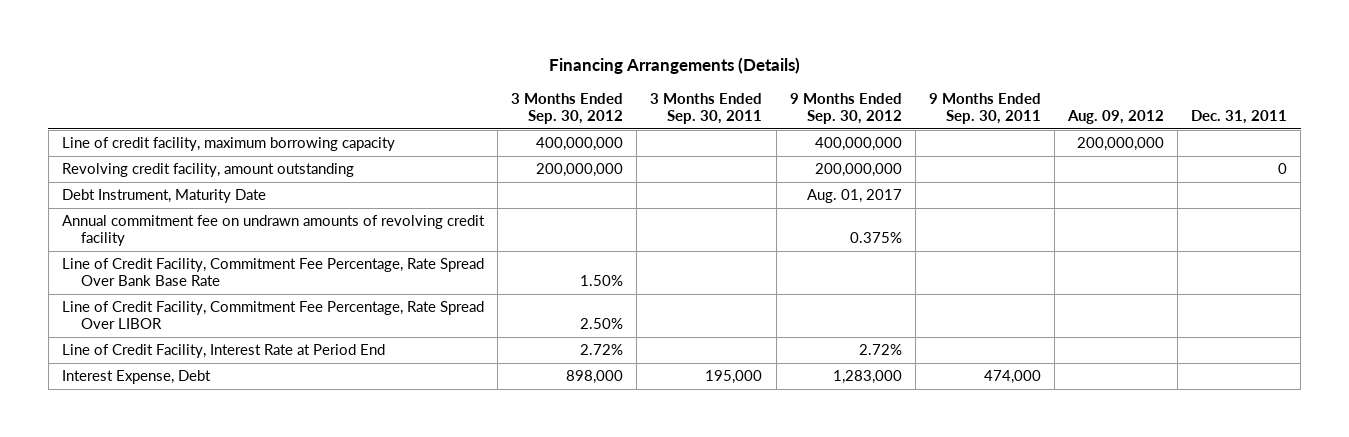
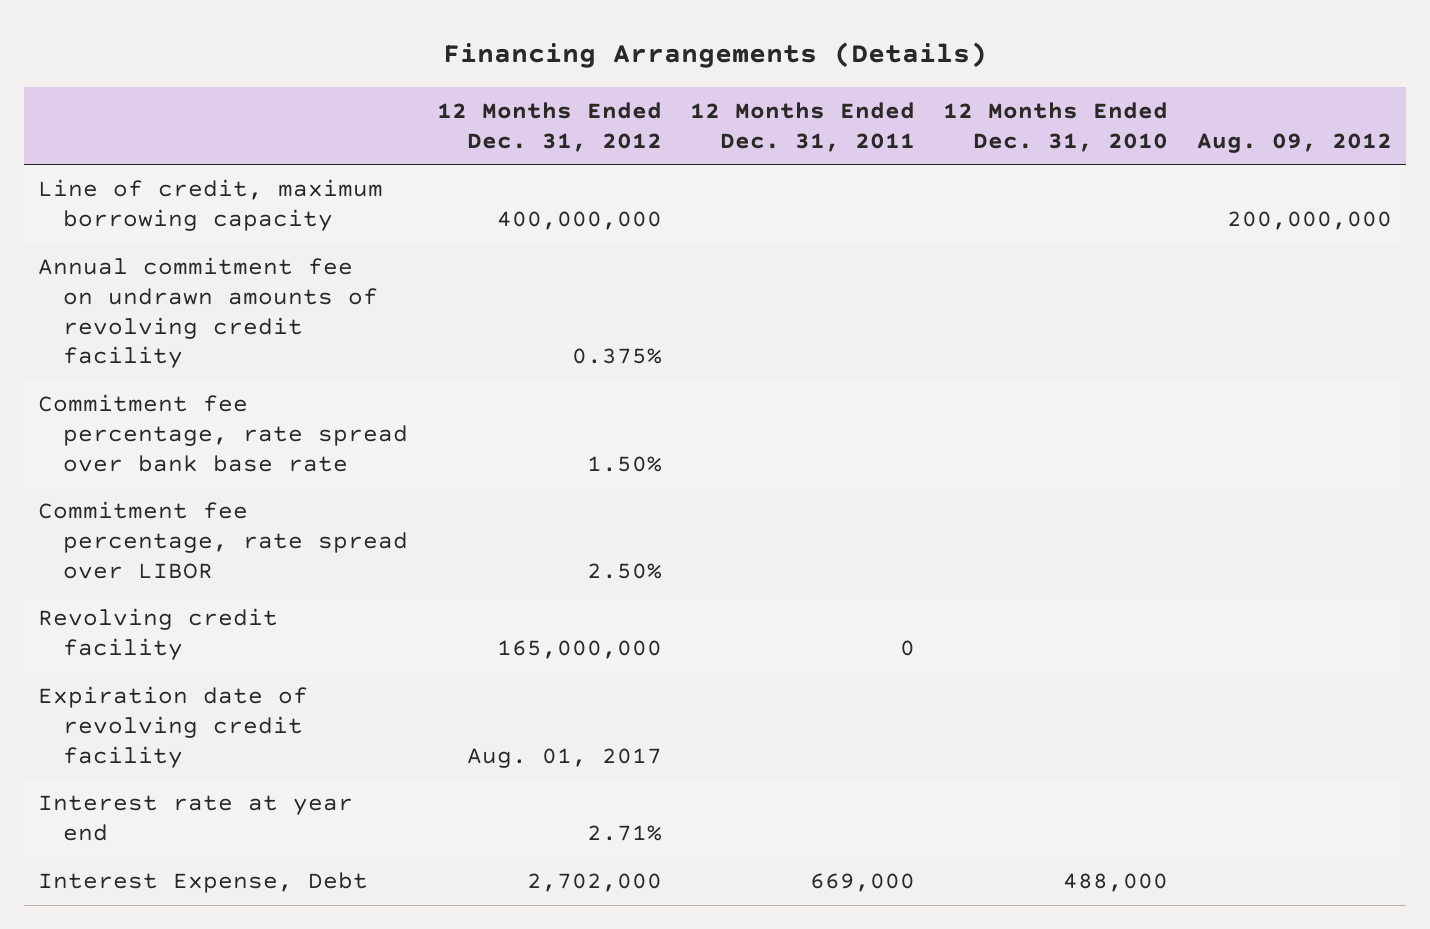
- | 3 Months Ended Sep. 30, 2012 | 3 Months Ended Sep. 30, 2011 | 9 Months Ended Sep. 30, 2012 | 9 Months Ended Sep. 30, 2011 | Aug. 09, 2012 | Dec. 31, 2011
+ | 12 Months Ended Dec. 31, 2012 | 12 Months Ended Dec. 31, 2011 | 12 Months Ended Dec. 31, 2010 | Aug. 09, 2012
- Line of credit facility, maximum borrowing capacity | 400,000,000 | | 400,000,000 | | 200,000,000 |
- Revolving credit facility, amount outstanding | 200,000,000 | | 200,000,000 | | | 0
- Debt Instrument, Maturity Date | | | Aug. 01, 2017 | | |
+ Line of credit, maximum borrowing capacity | 400,000,000 | | | 200,000,000
- Line of Credit Facility, Commitment Fee Percentage, Rate Spread Over Bank Base Rate | 1.50% | | | | |
- Line of Credit Facility, Commitment Fee Percentage, Rate Spread Over LIBOR | 2.50% | | | | |
- Line of Credit Facility, Interest Rate at Period End | 2.72% | | 2.72% | | |
+ Commitment fee percentage, rate spread over bank base rate | 1.50% | | |
+ Commitment fee percentage, rate spread over LIBOR | 2.50% | | |
+ Revolving credit facility | 165,000,000 | 0 | |
+ Expiration date of revolving credit facility | Aug. 01, 2017 | | |
+ Interest rate at year end | 2.71% | | |

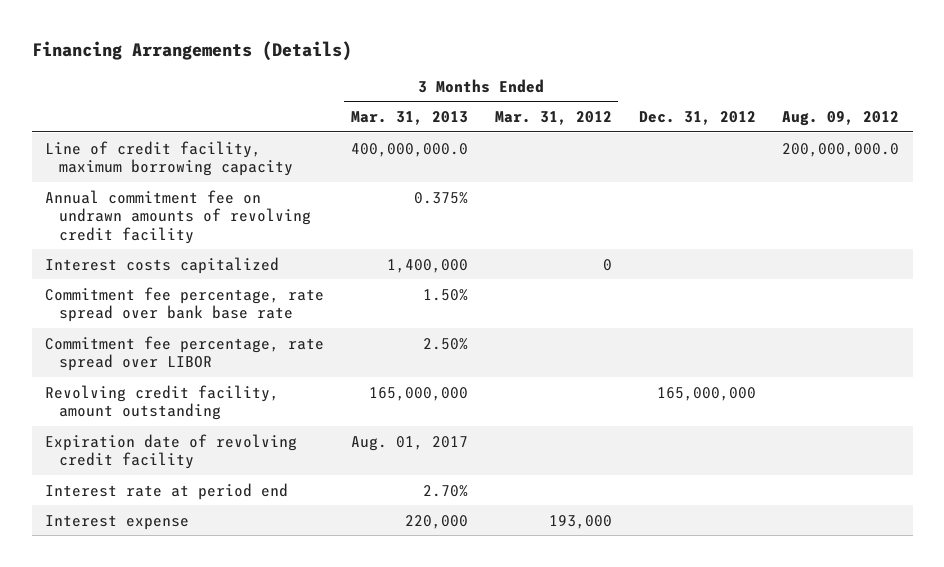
- | 12 Months Ended Dec. 31, 2012 | 12 Months Ended Dec. 31, 2011 | 12 Months Ended Dec. 31, 2010 | Aug. 09, 2012
+ | 3 Months Ended Mar. 31, 2013 | 3 Months Ended Mar. 31, 2012 | Dec. 31, 2012 | Aug. 09, 2012
- Line of credit, maximum borrowing capacity | 400,000,000 | | | 200,000,000
+ Line of credit facility, maximum borrowing capacity | 400,000,000.0 | | | 200,000,000.0
+ Interest costs capitalized | 1,400,000 | 0 | |
- Revolving credit facility | 165,000,000 | 0 | |
+ Revolving credit facility, amount outstanding | 165,000,000 | | 165,000,000 |
- Interest rate at year end | 2.71% | | |
- Interest Expense, Debt | 2,702,000 | 669,000 | 488,000 |
+ Interest rate at period end | 2.70% | | |
+ Interest expense | 220,000 | 193,000 | |

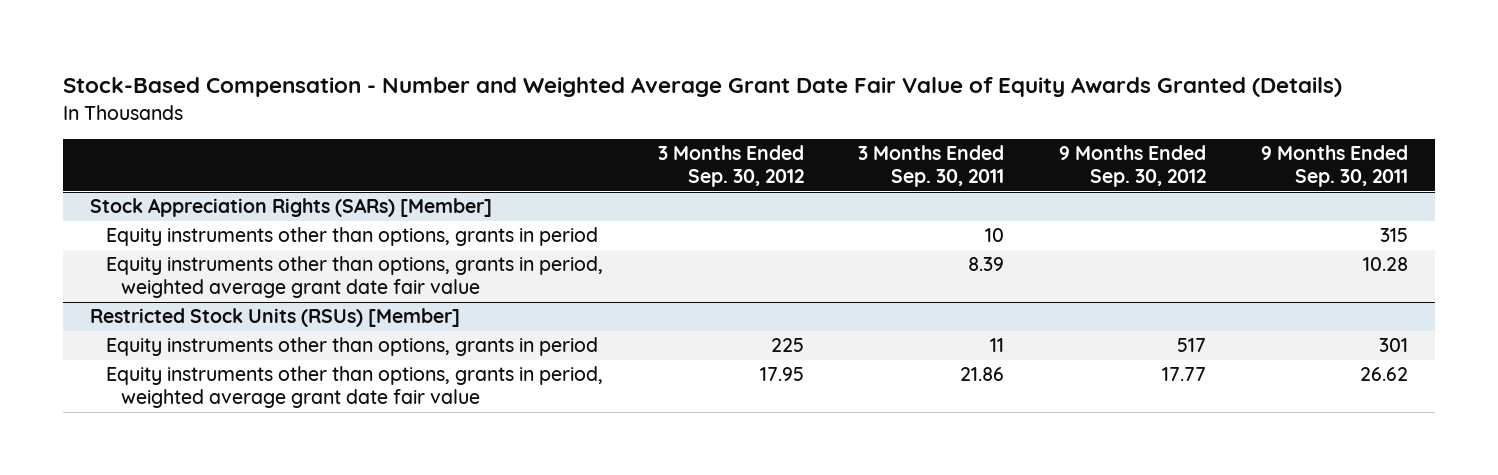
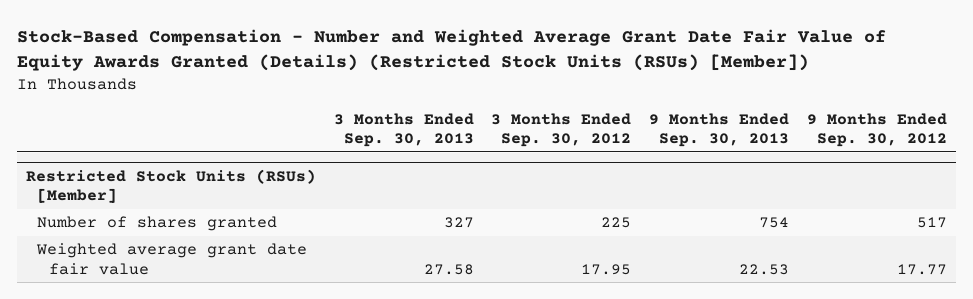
- Stock-Based Compensation - Number and Weighted Average Grant Date Fair Value of Equity Awards Granted (Details)
+ Stock-Based Compensation - Number and Weighted Average Grant Date Fair Value of Equity Awards Granted (Details) (Restricted Stock Units (RSUs) [Member])
- | 3 Months Ended Sep. 30, 2012 | 3 Months Ended Sep. 30, 2011 | 9 Months Ended Sep. 30, 2012 | 9 Months Ended Sep. 30, 2011
+ | 3 Months Ended Sep. 30, 2013 | 3 Months Ended Sep. 30, 2012 | 9 Months Ended Sep. 30, 2013 | 9 Months Ended Sep. 30, 2012
- Stock Appreciation Rights (SARs) [Member]
- Equity instruments other than options, grants in period | | 10 | | 315
- Equity instruments other than options, grants in period, weighted average grant date fair value | | 8.39 | | 10.28
@ Restricted Stock Units (RSUs) [Member]
- Equity instruments other than options, grants in period | 225 | 11 | 517 | 301
- Equity instruments other than options, grants in period, weighted average grant date fair value | 17.95 | 21.86 | 17.77 | 26.62
+ Number of shares granted | 327 | 225 | 754 | 517
+ Weighted average grant date fair value | 27.58 | 17.95 | 22.53 | 17.77

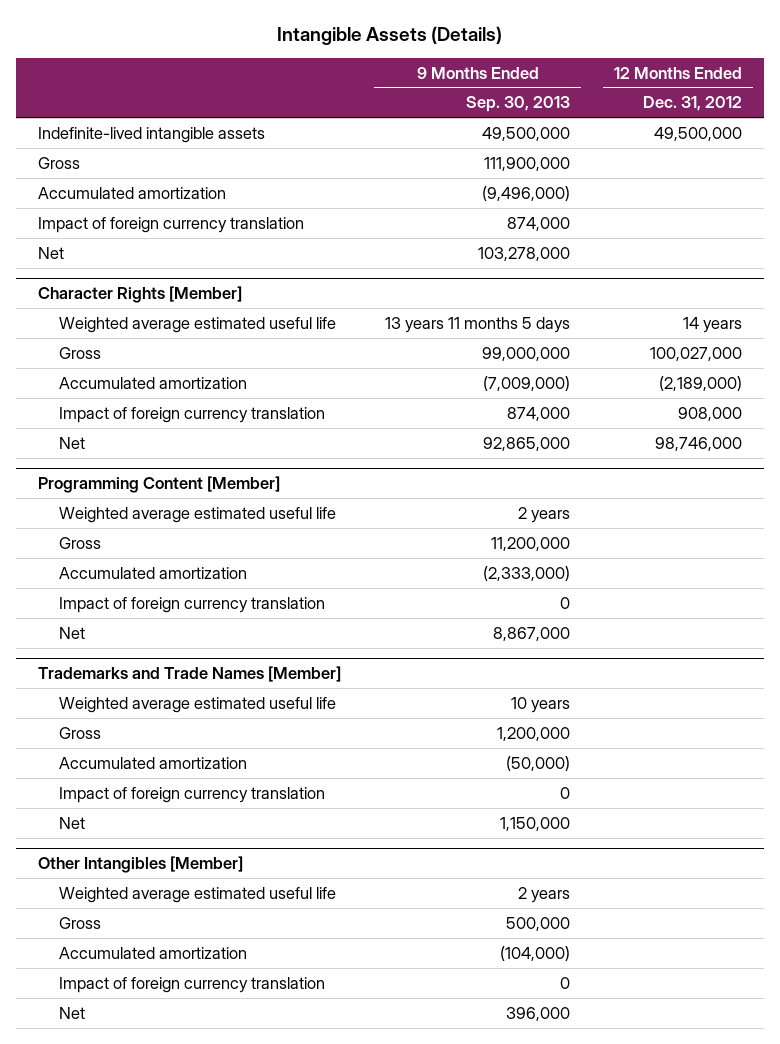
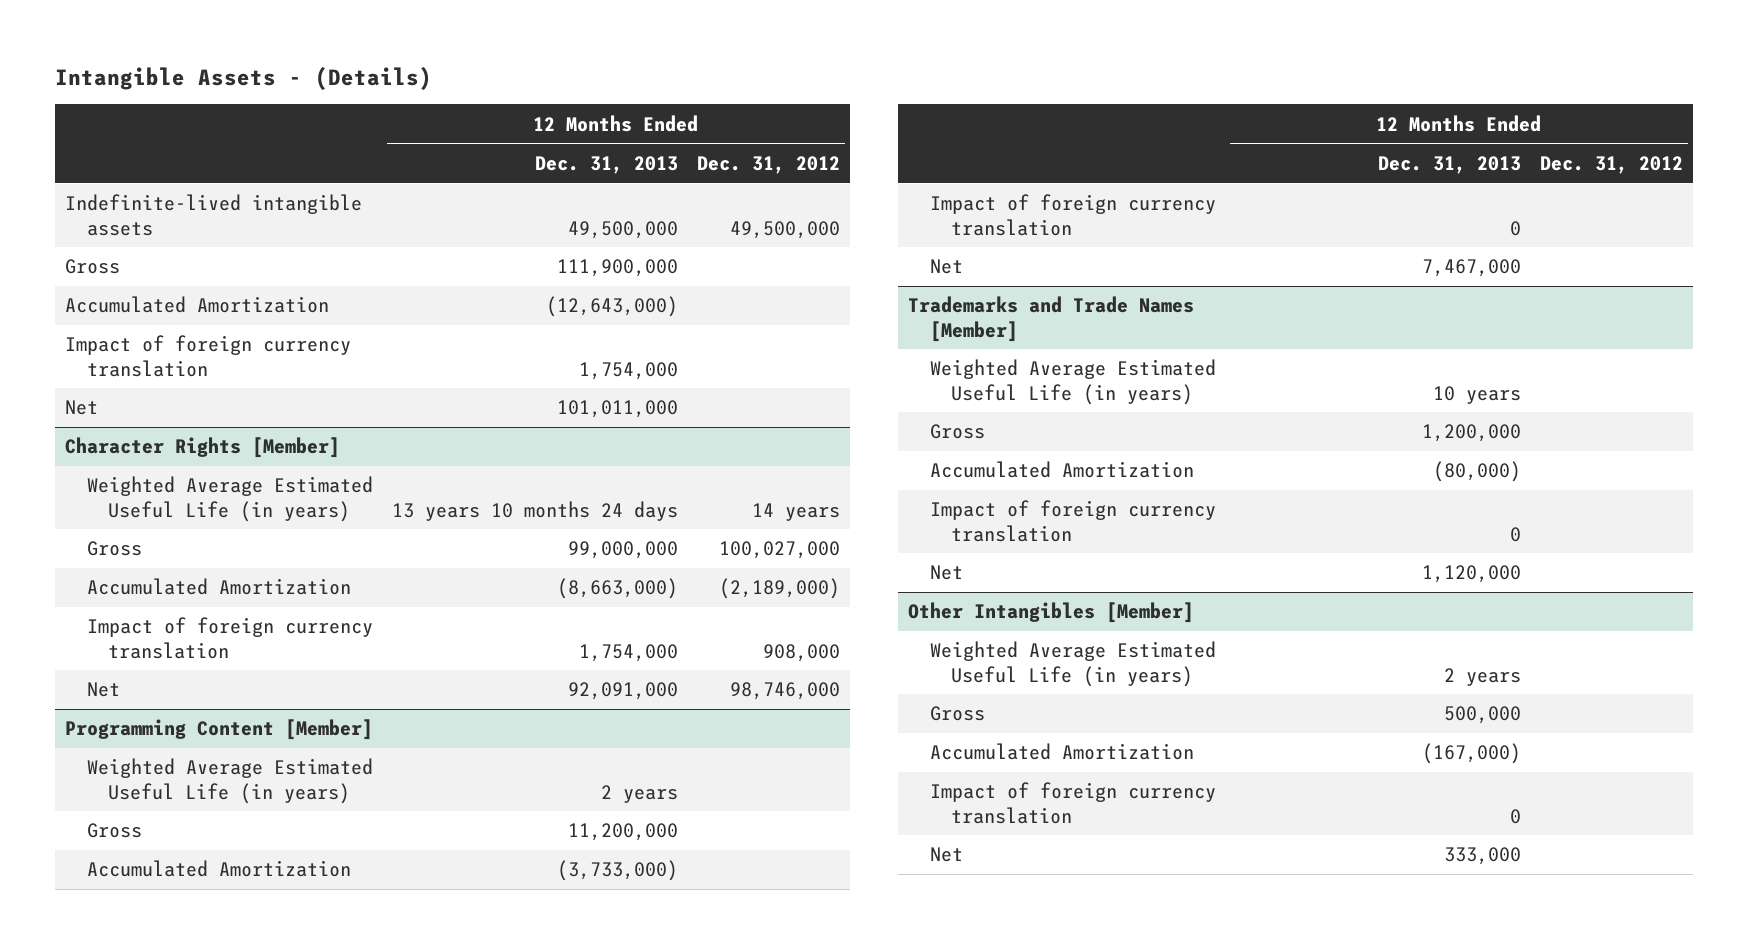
- Intangible Assets (Details)
+ Intangible Assets - (Details)
- | 9 Months Ended Sep. 30, 2013 | 12 Months Ended Dec. 31, 2012
+ | 12 Months Ended Dec. 31, 2013 | 12 Months Ended Dec. 31, 2012
- Accumulated amortization | (9,496,000) |
+ Accumulated Amortization | (12,643,000) |
@ Character Rights [Member]
- Weighted average estimated useful life | 13 years 11 months 5 days | 14 years
+ Weighted Average Estimated Useful Life (in years) | 13 years 10 months 24 days | 14 years
- Accumulated amortization | (7,009,000) | (2,189,000)
+ Accumulated Amortization | (8,663,000) | (2,189,000)
@ Programming Content [Member]
- Weighted average estimated useful life | 2 years |
+ Weighted Average Estimated Useful Life (in years) | 2 years |
- Accumulated amortization | (2,333,000) |
+ Accumulated Amortization | (3,733,000) |
@ Trademarks and Trade Names [Member]
- Weighted average estimated useful life | 10 years |
+ Weighted Average Estimated Useful Life (in years) | 10 years |
- Accumulated amortization | (50,000) |
+ Accumulated Amortization | (80,000) |
@ Other Intangibles [Member]
- Weighted average estimated useful life | 2 years |
+ Weighted Average Estimated Useful Life (in years) | 2 years |
- Accumulated amortization | (104,000) |
+ Accumulated Amortization | (167,000) |

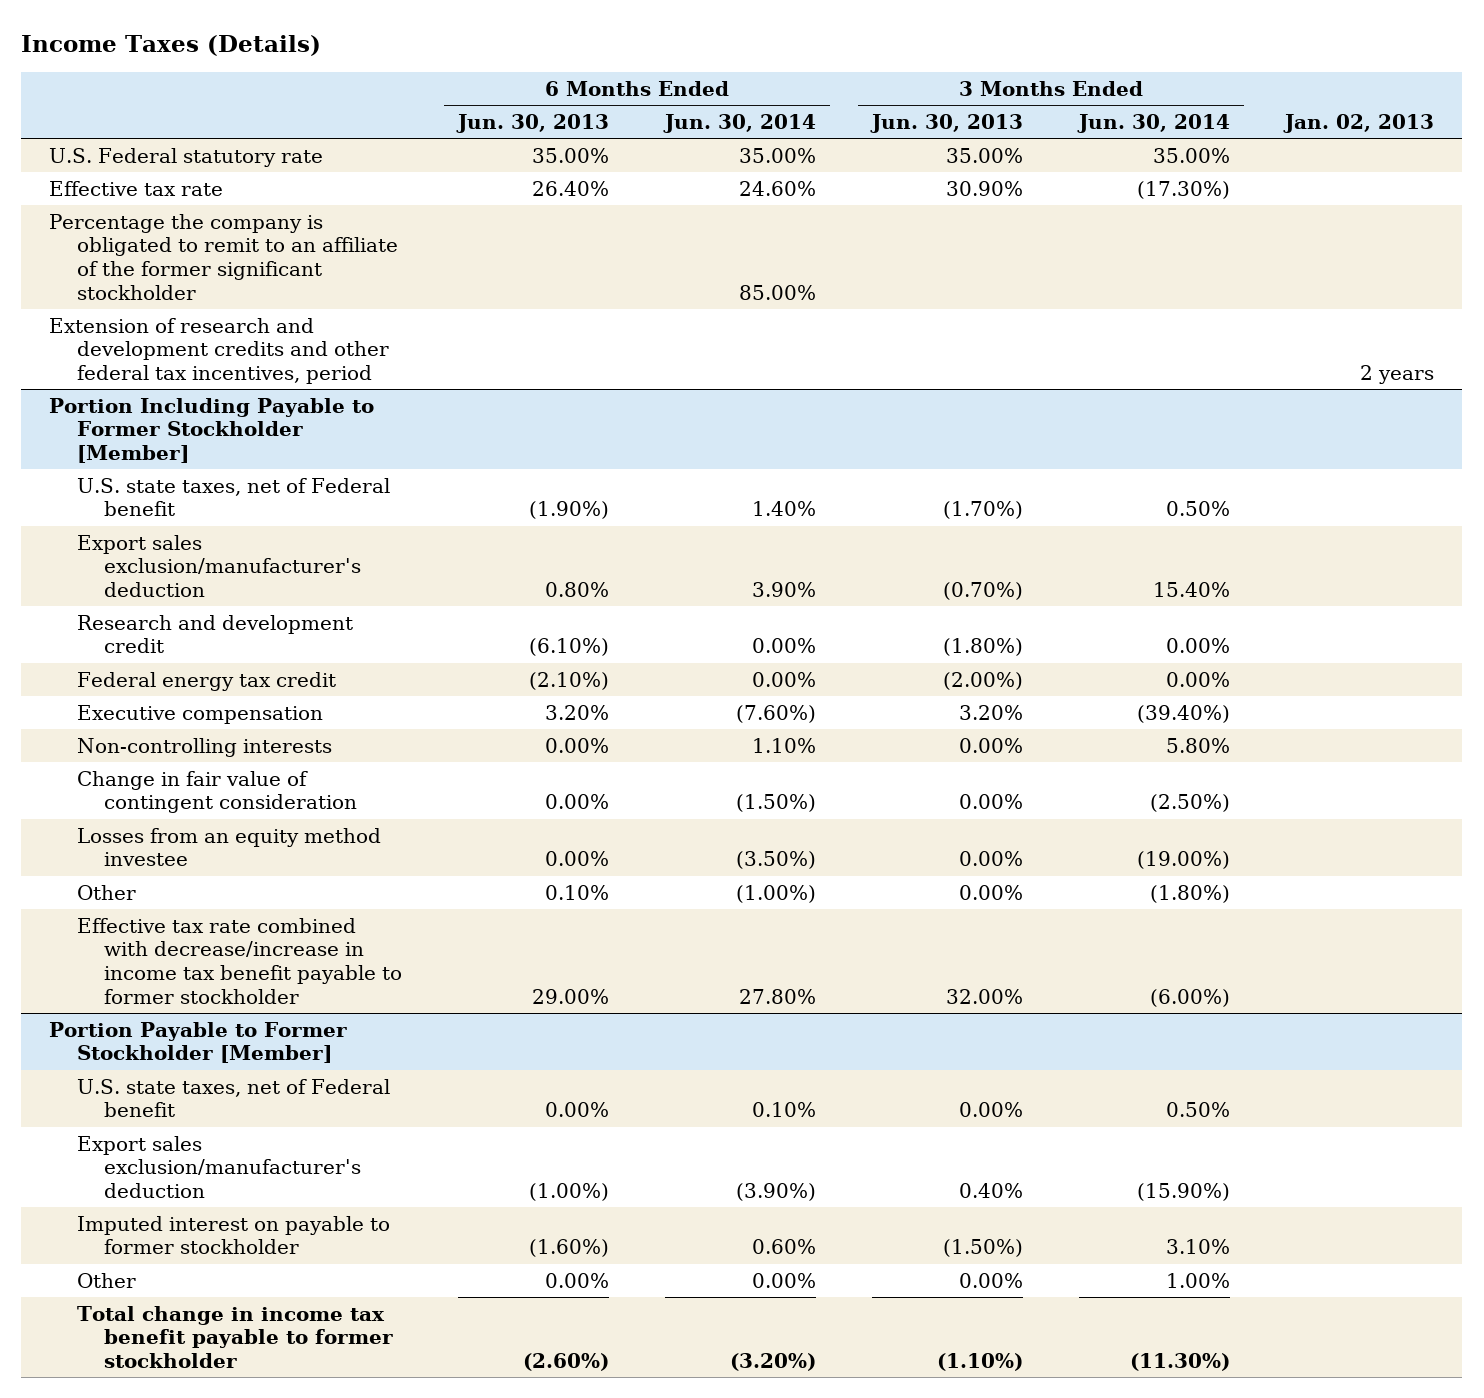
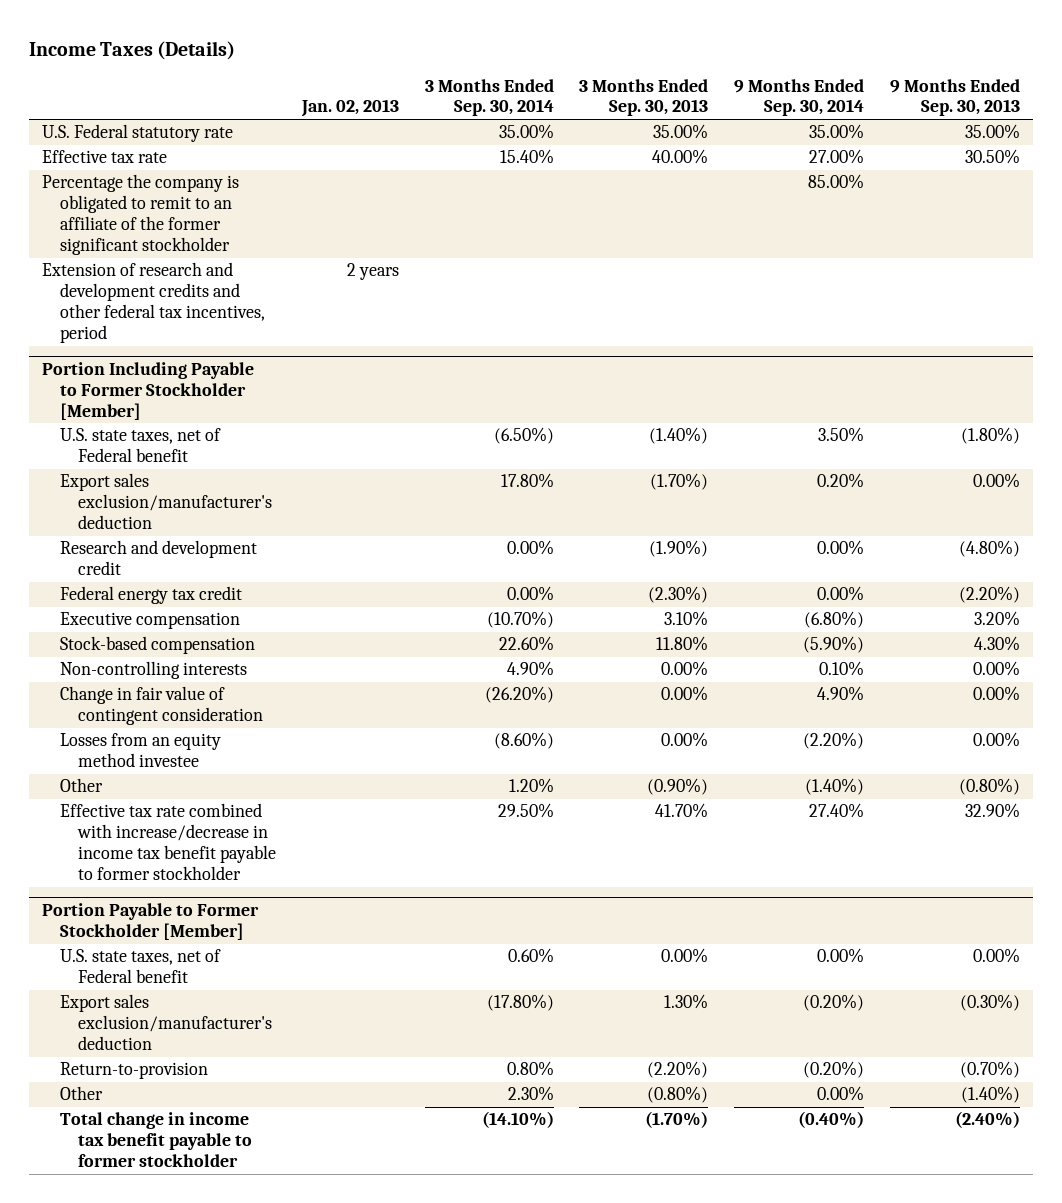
- | 6 Months Ended Jun. 30, 2013 | 6 Months Ended Jun. 30, 2014 | 3 Months Ended Jun. 30, 2013 | 3 Months Ended Jun. 30, 2014 | Jan. 02, 2013
+ | Jan. 02, 2013 | 3 Months Ended Sep. 30, 2014 | 3 Months Ended Sep. 30, 2013 | 9 Months Ended Sep. 30, 2014 | 9 Months Ended Sep. 30, 2013
@ Portion Including Payable to Former Stockholder [Member]
+ Stock-based compensation | | 22.60% | 11.80% | (5.90%) | 4.30%
- Effective tax rate combined with decrease/increase in income tax benefit payable to former stockholder | 29.00% | 27.80% | 32.00% | (6.00%) |
+ Effective tax rate combined with increase/decrease in income tax benefit payable to former stockholder | | 29.50% | 41.70% | 27.40% | 32.90%
@ Portion Payable to Former Stockholder [Member]
- Imputed interest on payable to former stockholder | (1.60%) | 0.60% | (1.50%) | 3.10% |
+ Return-to-provision | | 0.80% | (2.20%) | (0.20%) | (0.70%)

